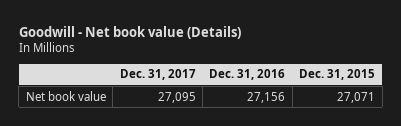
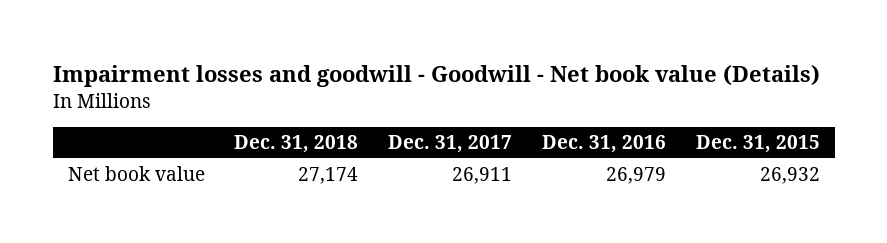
- Goodwill - Net book value (Details)
+ Impairment losses and goodwill - Goodwill - Net book value (Details)
- | Dec. 31, 2017 | Dec. 31, 2016 | Dec. 31, 2015
+ | Dec. 31, 2018 | Dec. 31, 2017 | Dec. 31, 2016 | Dec. 31, 2015
- Net book value | 27,095 | 27,156 | 27,071
+ Net book value | 27,174 | 26,911 | 26,979 | 26,932

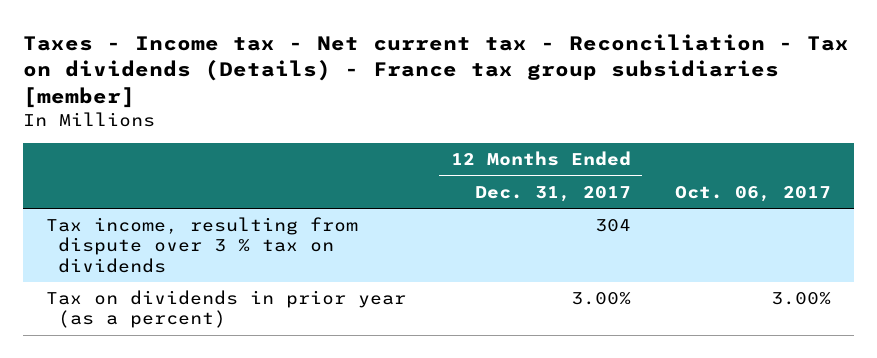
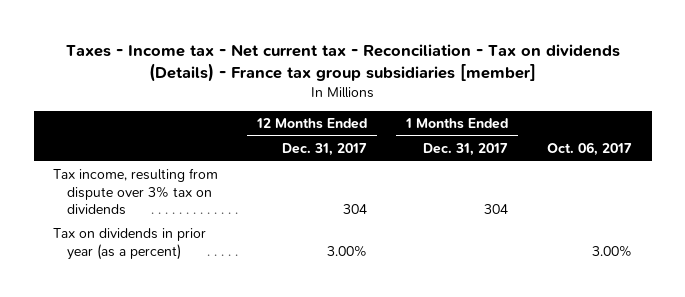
- | 12 Months Ended Dec. 31, 2017 | Oct. 06, 2017
+ | 12 Months Ended Dec. 31, 2017 | 1 Months Ended Dec. 31, 2017 | Oct. 06, 2017
- Tax income, resulting from dispute over 3 % tax on dividends | 304 |
+ Tax income, resulting from dispute over 3% tax on dividends | 304 | 304 |

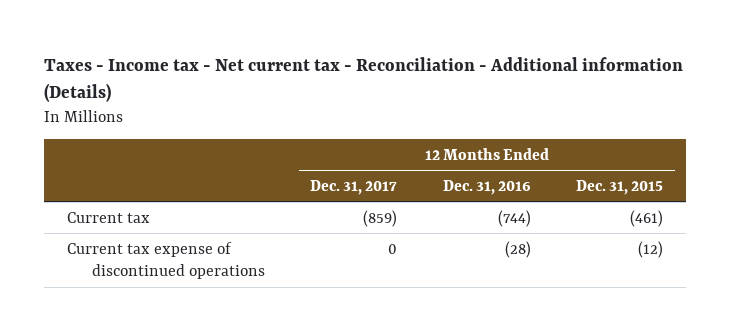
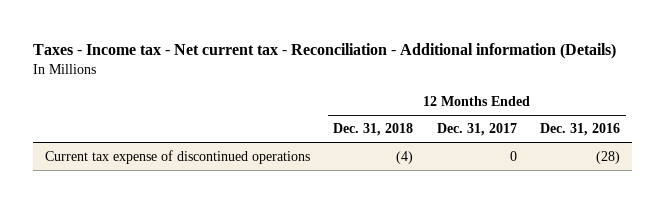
- | 12 Months Ended Dec. 31, 2017 | 12 Months Ended Dec. 31, 2016 | 12 Months Ended Dec. 31, 2015
+ | 12 Months Ended Dec. 31, 2018 | 12 Months Ended Dec. 31, 2017 | 12 Months Ended Dec. 31, 2016
- Current tax | (859) | (744) | (461)

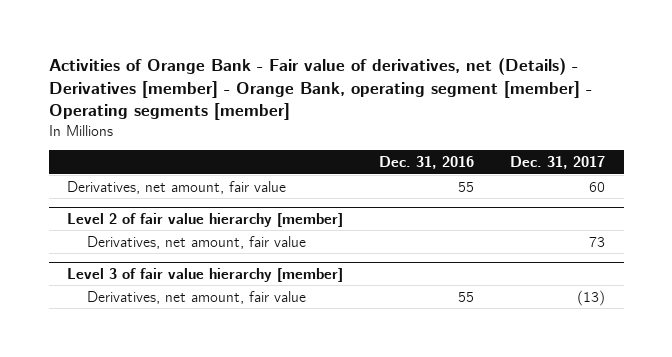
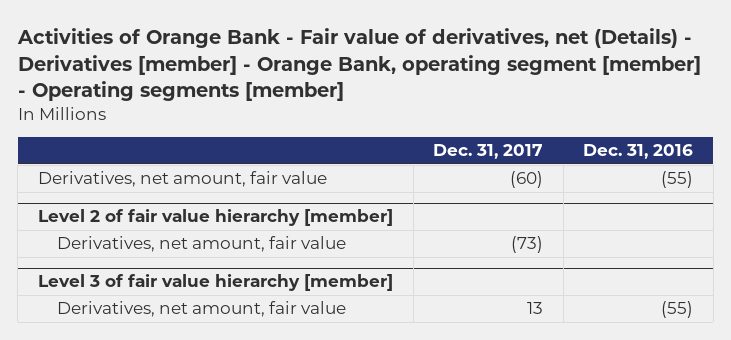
- | Dec. 31, 2016 | Dec. 31, 2017
+ | Dec. 31, 2017 | Dec. 31, 2016
- Derivatives, net amount, fair value | 55 | 60
+ Derivatives, net amount, fair value | (60) | (55)
@ Level 2 of fair value hierarchy [member]
- Derivatives, net amount, fair value | | 73
+ Derivatives, net amount, fair value | (73) |
@ Level 3 of fair value hierarchy [member]
- Derivatives, net amount, fair value | 55 | (13)
+ Derivatives, net amount, fair value | 13 | (55)

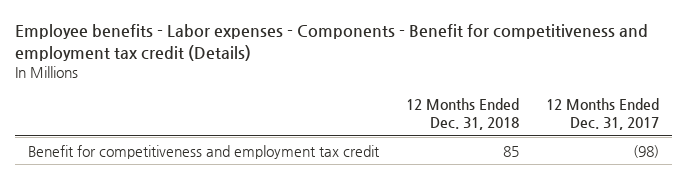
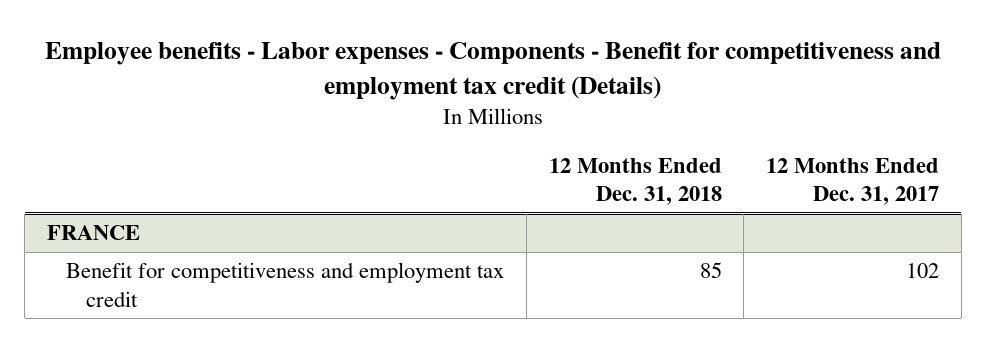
- Benefit for competitiveness and employment tax credit | 85 | (98)
+ FRANCE
+ Benefit for competitiveness and employment tax credit | 85 | 102

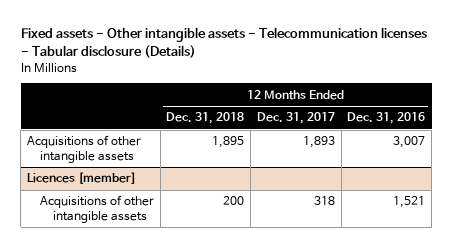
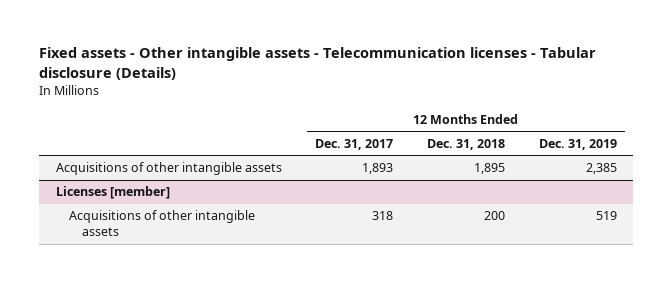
- | 12 Months Ended Dec. 31, 2018 | 12 Months Ended Dec. 31, 2017 | 12 Months Ended Dec. 31, 2016
+ | 12 Months Ended Dec. 31, 2017 | 12 Months Ended Dec. 31, 2018 | 12 Months Ended Dec. 31, 2019
- Licences [member]
+ Licenses [member]

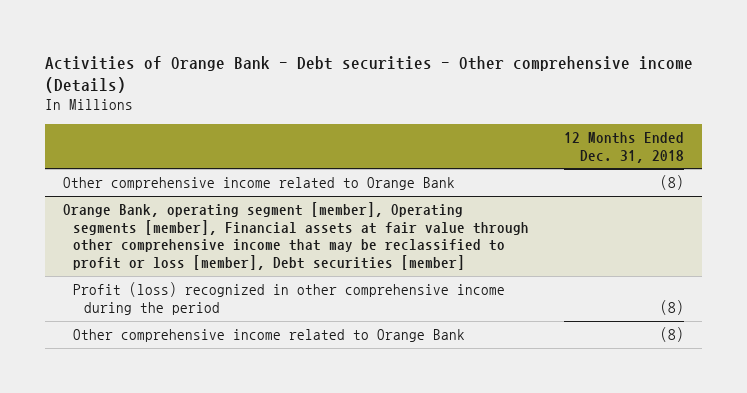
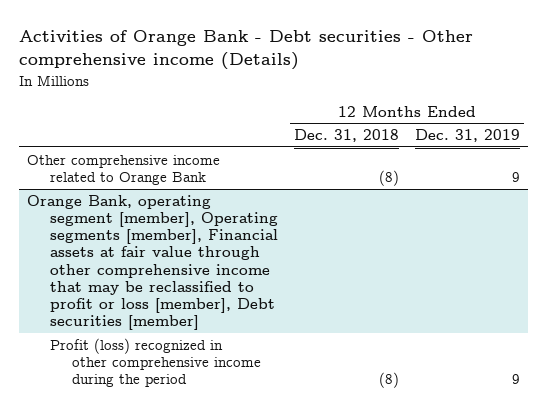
- | 12 Months Ended Dec. 31, 2018
+ | 12 Months Ended Dec. 31, 2018 | 12 Months Ended Dec. 31, 2019
@ Orange Bank, operating segment [member], Operating segments [member], Financial assets at fair value through other comprehensive income that may be reclassified to profit or loss [member], Debt securities [member]
- Other comprehensive income related to Orange Bank | (8)

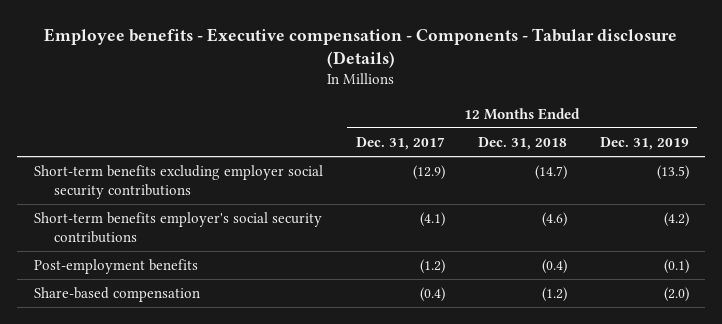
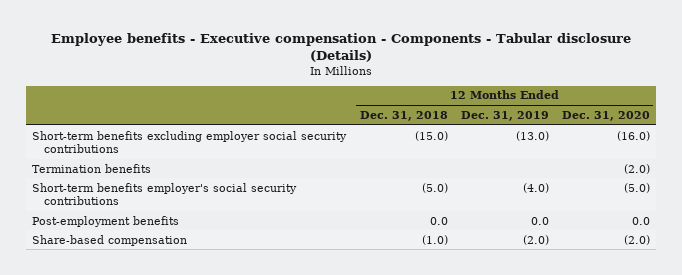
- | 12 Months Ended Dec. 31, 2017 | 12 Months Ended Dec. 31, 2018 | 12 Months Ended Dec. 31, 2019
+ | 12 Months Ended Dec. 31, 2018 | 12 Months Ended Dec. 31, 2019 | 12 Months Ended Dec. 31, 2020
- Short-term benefits excluding employer social security contributions | (12.9) | (14.7) | (13.5)
- Short-term benefits employer's social security contributions | (4.1) | (4.6) | (4.2)
- Post-employment benefits | (1.2) | (0.4) | (0.1)
- Share-based compensation | (0.4) | (1.2) | (2.0)
+ Short-term benefits excluding employer social security contributions | (15.0) | (13.0) | (16.0)
+ Termination benefits | | | (2.0)
+ Short-term benefits employer's social security contributions | (5.0) | (4.0) | (5.0)
+ Post-employment benefits | 0.0 | 0.0 | 0.0
+ Share-based compensation | (1.0) | (2.0) | (2.0)

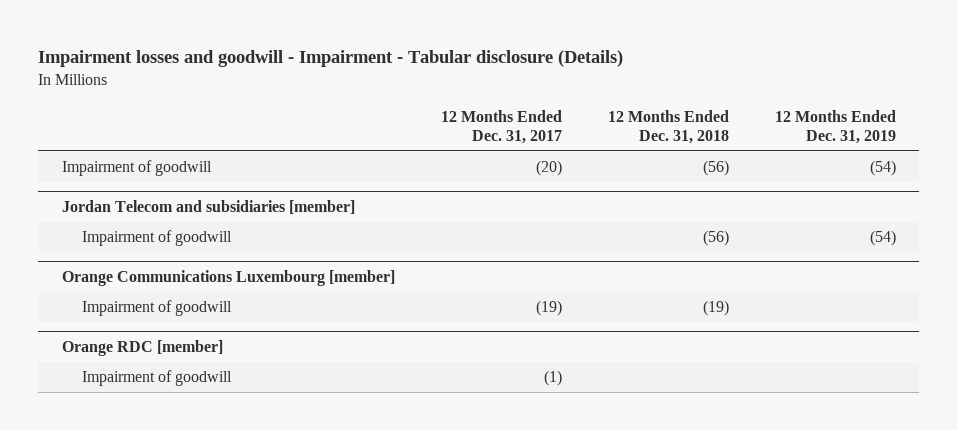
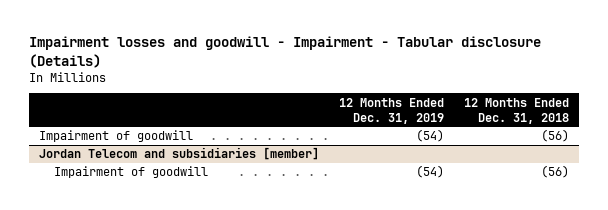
- | 12 Months Ended Dec. 31, 2017 | 12 Months Ended Dec. 31, 2018 | 12 Months Ended Dec. 31, 2019
+ | 12 Months Ended Dec. 31, 2019 | 12 Months Ended Dec. 31, 2018
- Orange Communications Luxembourg [member]
- Impairment of goodwill | (19) | (19) |
- Orange RDC [member]
- Impairment of goodwill | (1) | |

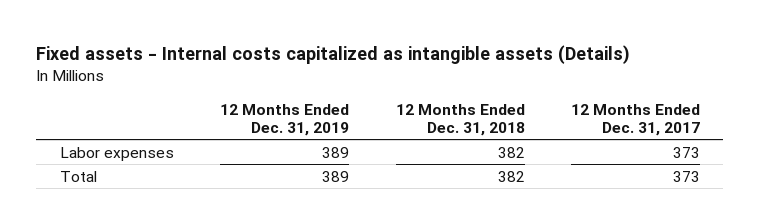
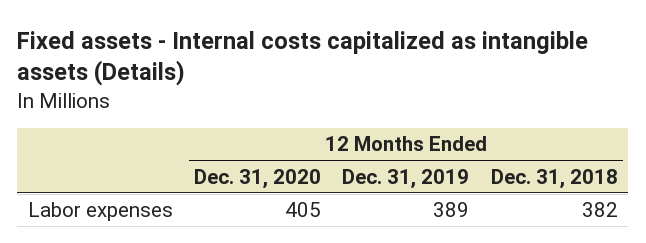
- | 12 Months Ended Dec. 31, 2019 | 12 Months Ended Dec. 31, 2018 | 12 Months Ended Dec. 31, 2017
+ | 12 Months Ended Dec. 31, 2020 | 12 Months Ended Dec. 31, 2019 | 12 Months Ended Dec. 31, 2018
- Total | 389 | 382 | 373

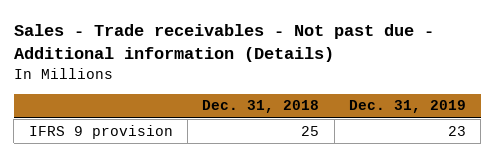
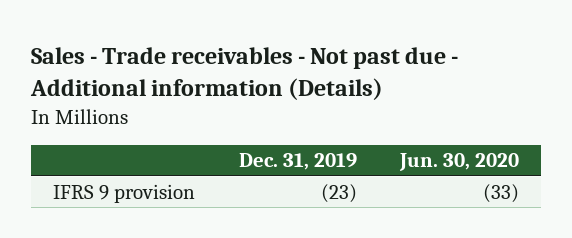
- | Dec. 31, 2018 | Dec. 31, 2019
+ | Dec. 31, 2019 | Jun. 30, 2020
- IFRS 9 provision | 25 | 23
+ IFRS 9 provision | (23) | (33)

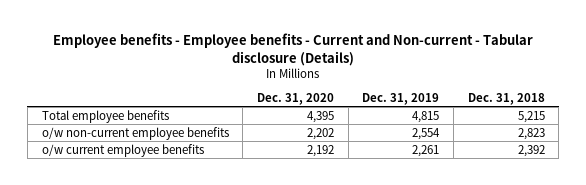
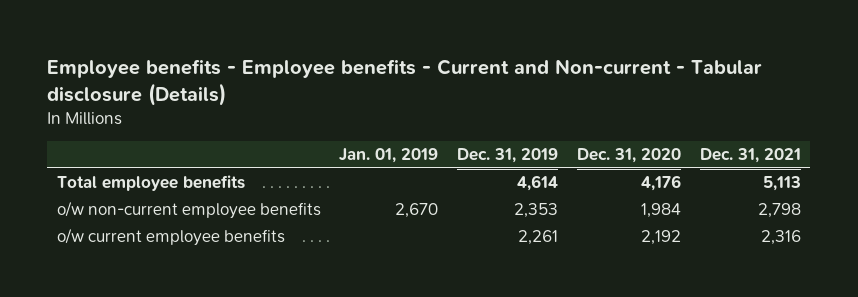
- | Dec. 31, 2020 | Dec. 31, 2019 | Dec. 31, 2018
+ | Jan. 01, 2019 | Dec. 31, 2019 | Dec. 31, 2020 | Dec. 31, 2021
- Total employee benefits | 4,395 | 4,815 | 5,215
- o/w non-current employee benefits | 2,202 | 2,554 | 2,823
+ Total employee benefits | | 4,614 | 4,176 | 5,113
+ o/w non-current employee benefits | 2,670 | 2,353 | 1,984 | 2,798

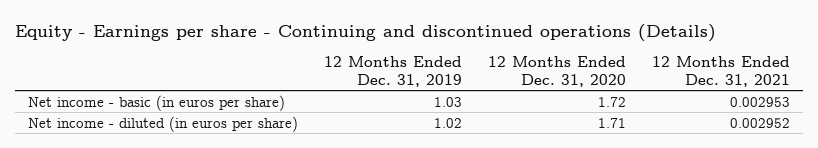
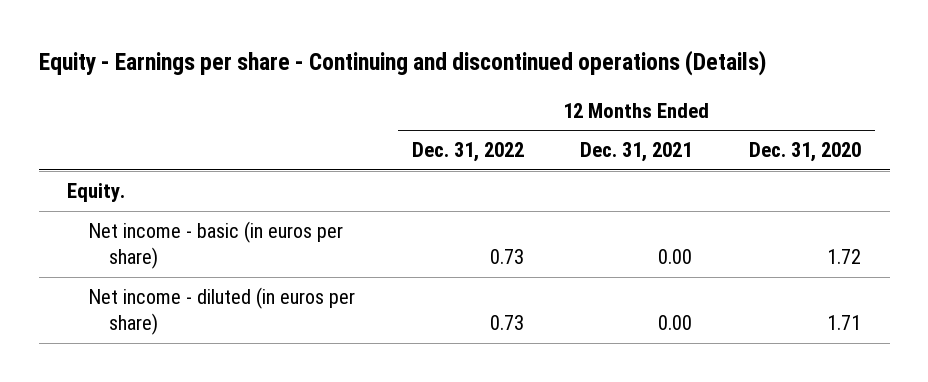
- | 12 Months Ended Dec. 31, 2019 | 12 Months Ended Dec. 31, 2020 | 12 Months Ended Dec. 31, 2021
+ | 12 Months Ended Dec. 31, 2022 | 12 Months Ended Dec. 31, 2021 | 12 Months Ended Dec. 31, 2020
- Net income - basic (in euros per share) | 1.03 | 1.72 | 0.002953
- Net income - diluted (in euros per share) | 1.02 | 1.71 | 0.002952
+ Equity.
+ Net income - basic (in euros per share) | 0.73 | 0.00 | 1.72
+ Net income - diluted (in euros per share) | 0.73 | 0.00 | 1.71

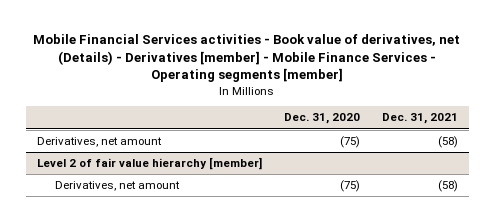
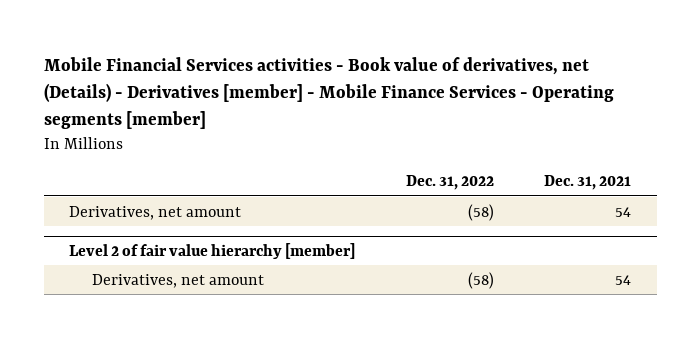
- | Dec. 31, 2020 | Dec. 31, 2021
+ | Dec. 31, 2022 | Dec. 31, 2021
- Derivatives, net amount | (75) | (58)
+ Derivatives, net amount | (58) | 54
@ Level 2 of fair value hierarchy [member]
- Derivatives, net amount | (75) | (58)
+ Derivatives, net amount | (58) | 54

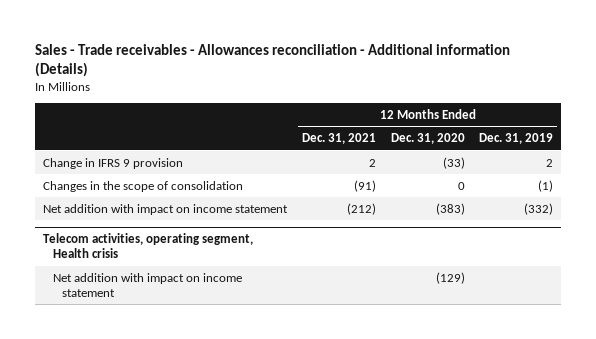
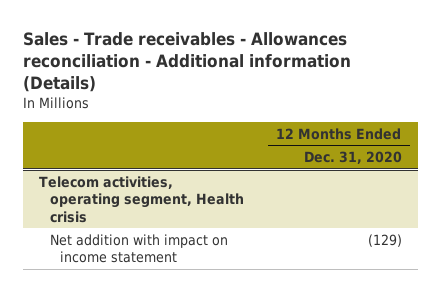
- | 12 Months Ended Dec. 31, 2021 | 12 Months Ended Dec. 31, 2020 | 12 Months Ended Dec. 31, 2019
+ | 12 Months Ended Dec. 31, 2020
- Change in IFRS 9 provision | 2 | (33) | 2
- Changes in the scope of consolidation | (91) | 0 | (1)
- Net addition with impact on income statement | (212) | (383) | (332)

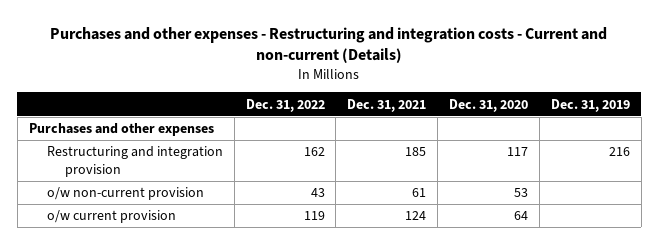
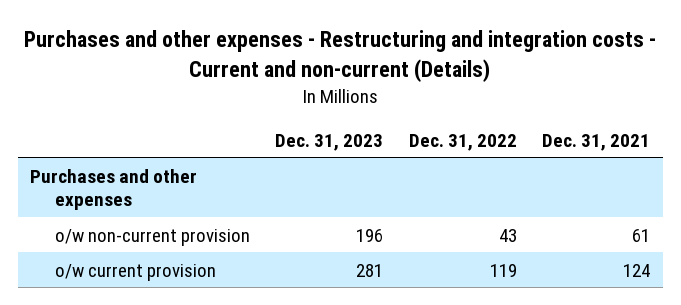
- | Dec. 31, 2022 | Dec. 31, 2021 | Dec. 31, 2020 | Dec. 31, 2019
+ | Dec. 31, 2023 | Dec. 31, 2022 | Dec. 31, 2021
- Restructuring and integration provision | 162 | 185 | 117 | 216

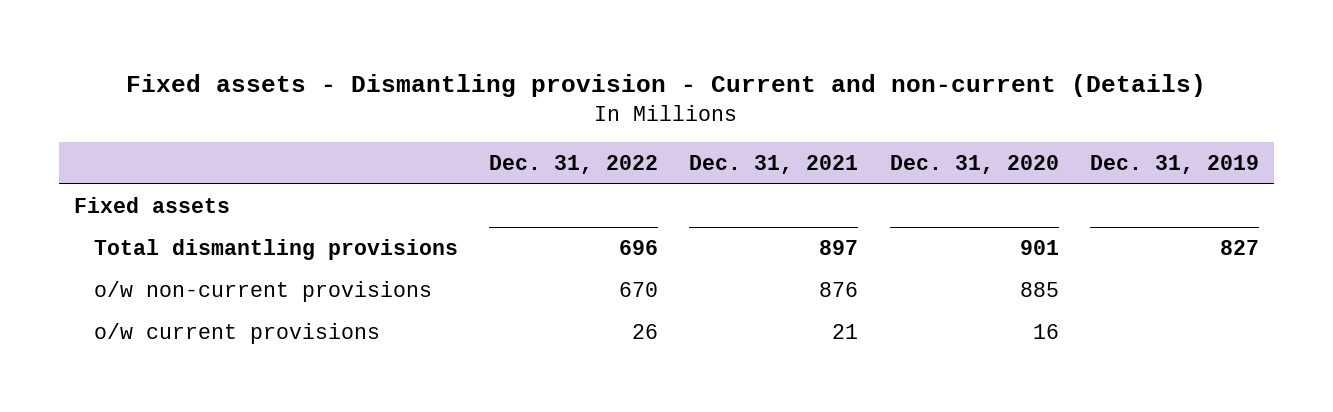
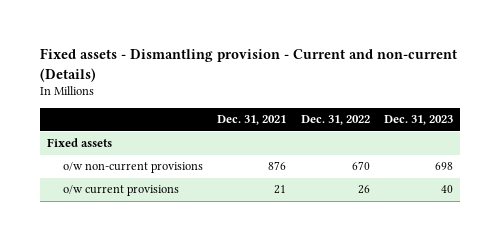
- | Dec. 31, 2022 | Dec. 31, 2021 | Dec. 31, 2020 | Dec. 31, 2019
+ | Dec. 31, 2021 | Dec. 31, 2022 | Dec. 31, 2023
- Total dismantling provisions | 696 | 897 | 901 | 827

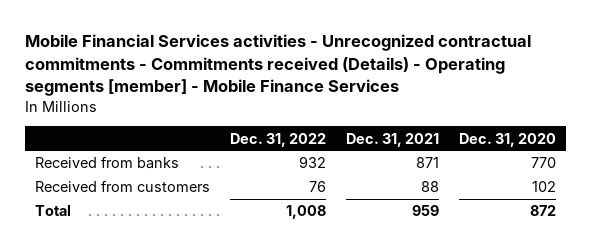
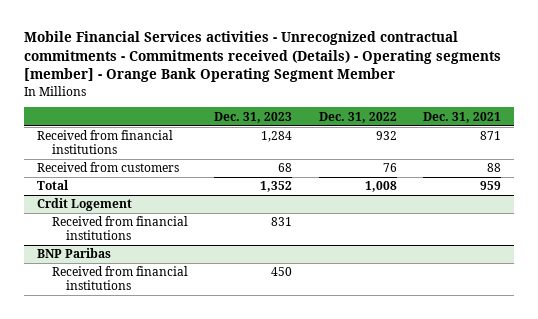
- Mobile Financial Services activities - Unrecognized contractual commitments - Commitments received (Details) - Operating segments [member] - Mobile Finance Services
+ Mobile Financial Services activities - Unrecognized contractual commitments - Commitments received (Details) - Operating segments [member] - Orange Bank Operating Segment Member
- | Dec. 31, 2022 | Dec. 31, 2021 | Dec. 31, 2020
+ | Dec. 31, 2023 | Dec. 31, 2022 | Dec. 31, 2021
- Received from banks | 932 | 871 | 770
+ Received from financial institutions | 1,284 | 932 | 871
+ Crdit Logement
+ Received from financial institutions | 831 | |
+ BNP Paribas
+ Received from financial institutions | 450 | |

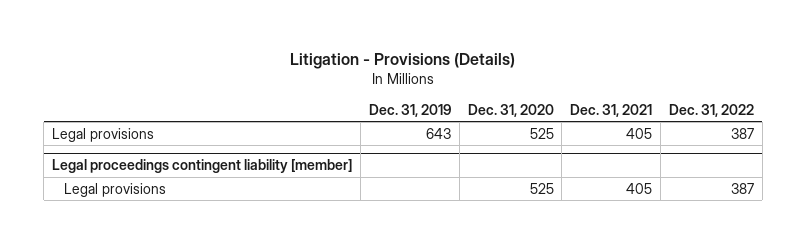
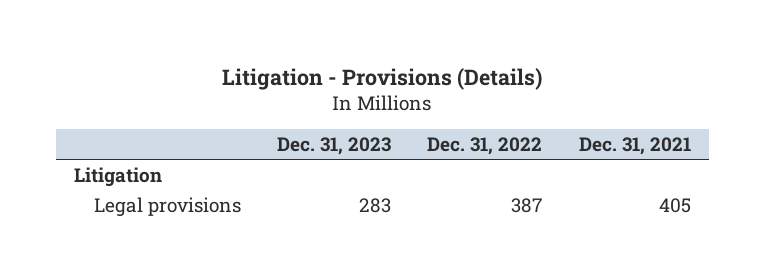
- | Dec. 31, 2019 | Dec. 31, 2020 | Dec. 31, 2021 | Dec. 31, 2022
+ | Dec. 31, 2023 | Dec. 31, 2022 | Dec. 31, 2021
- Legal provisions | 643 | 525 | 405 | 387
- Legal proceedings contingent liability [member]
+ Litigation

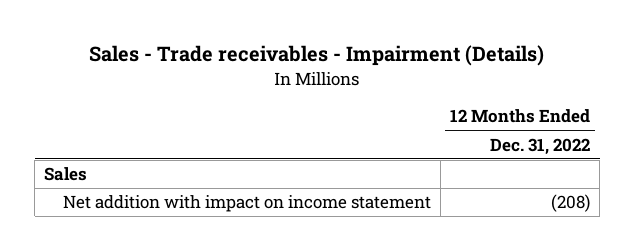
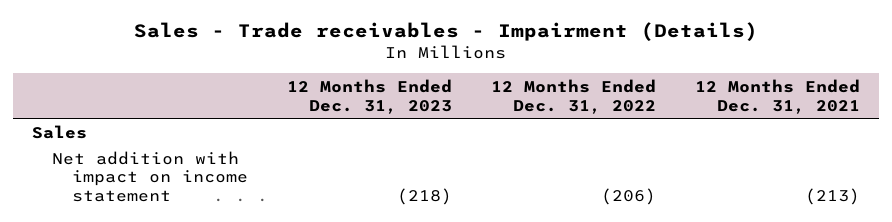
- | 12 Months Ended Dec. 31, 2022
+ | 12 Months Ended Dec. 31, 2023 | 12 Months Ended Dec. 31, 2022 | 12 Months Ended Dec. 31, 2021
- Net addition with impact on income statement | (208)
+ Net addition with impact on income statement | (218) | (206) | (213)

